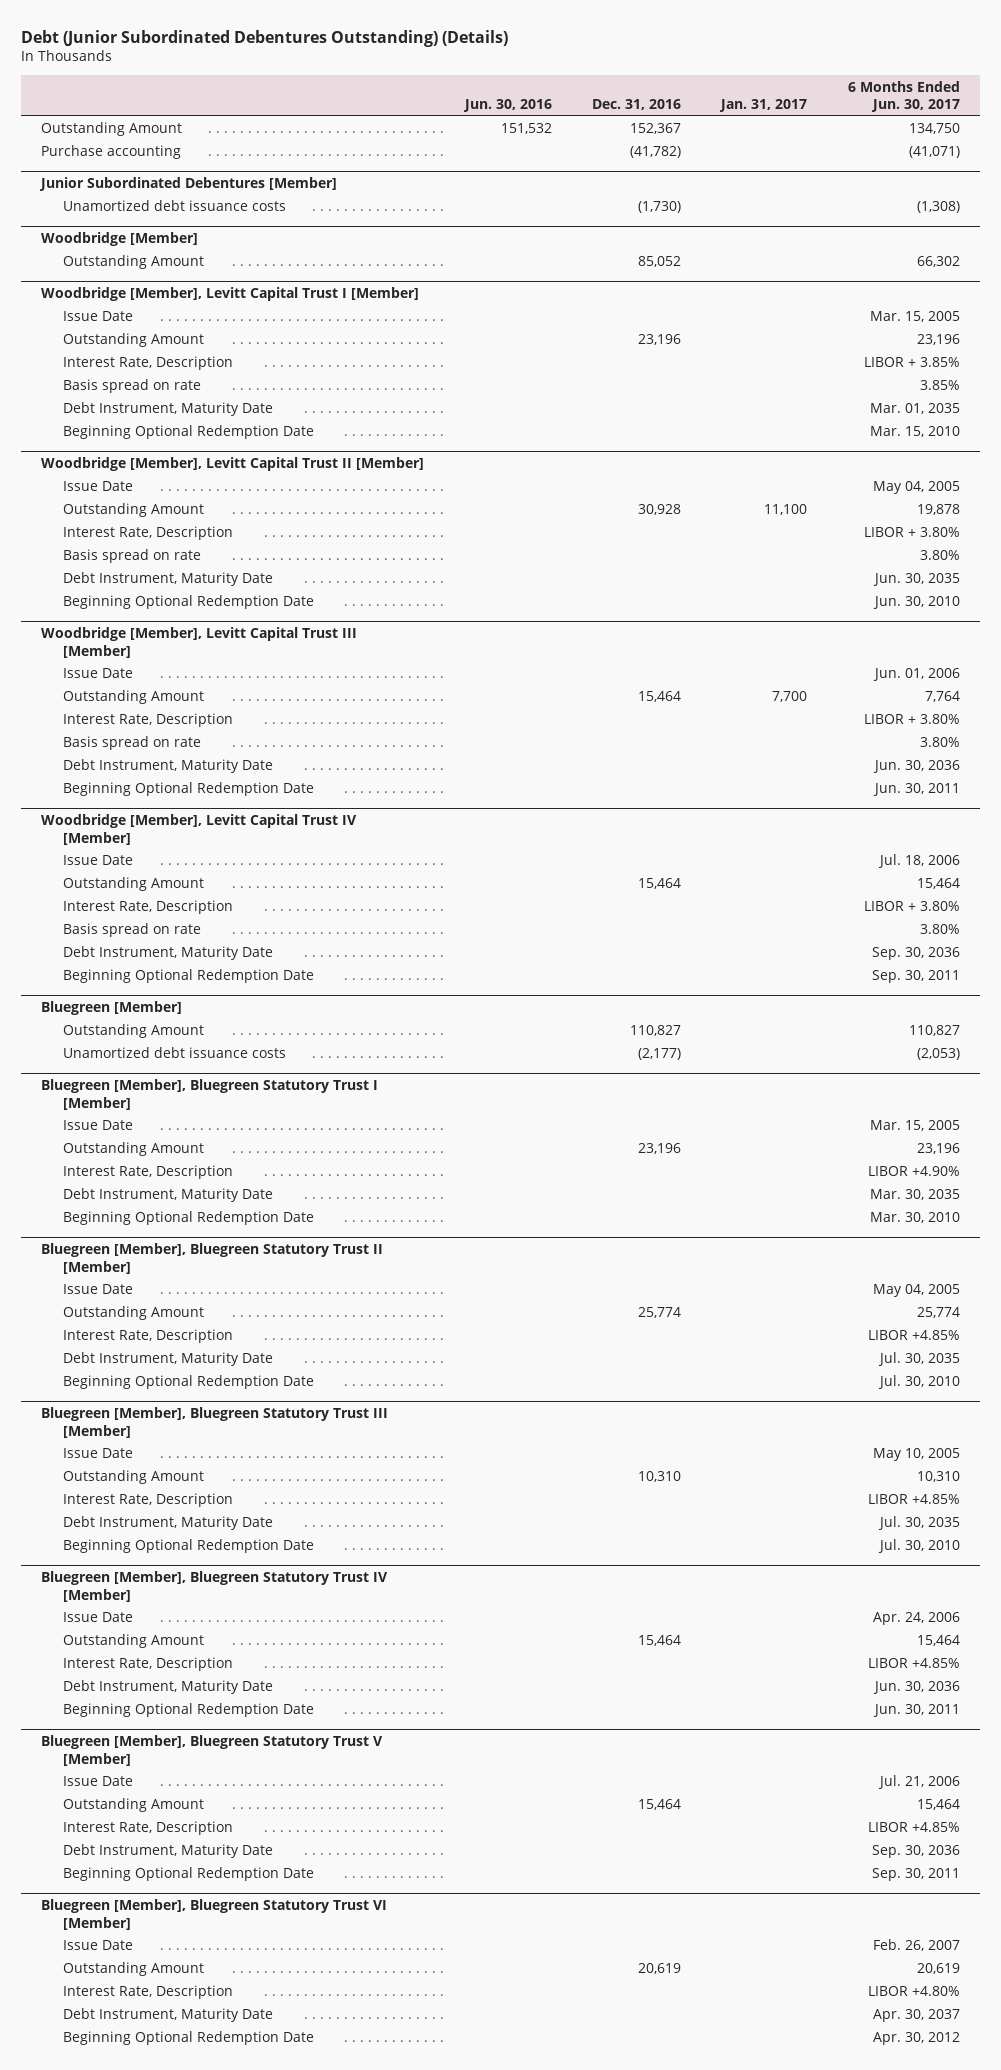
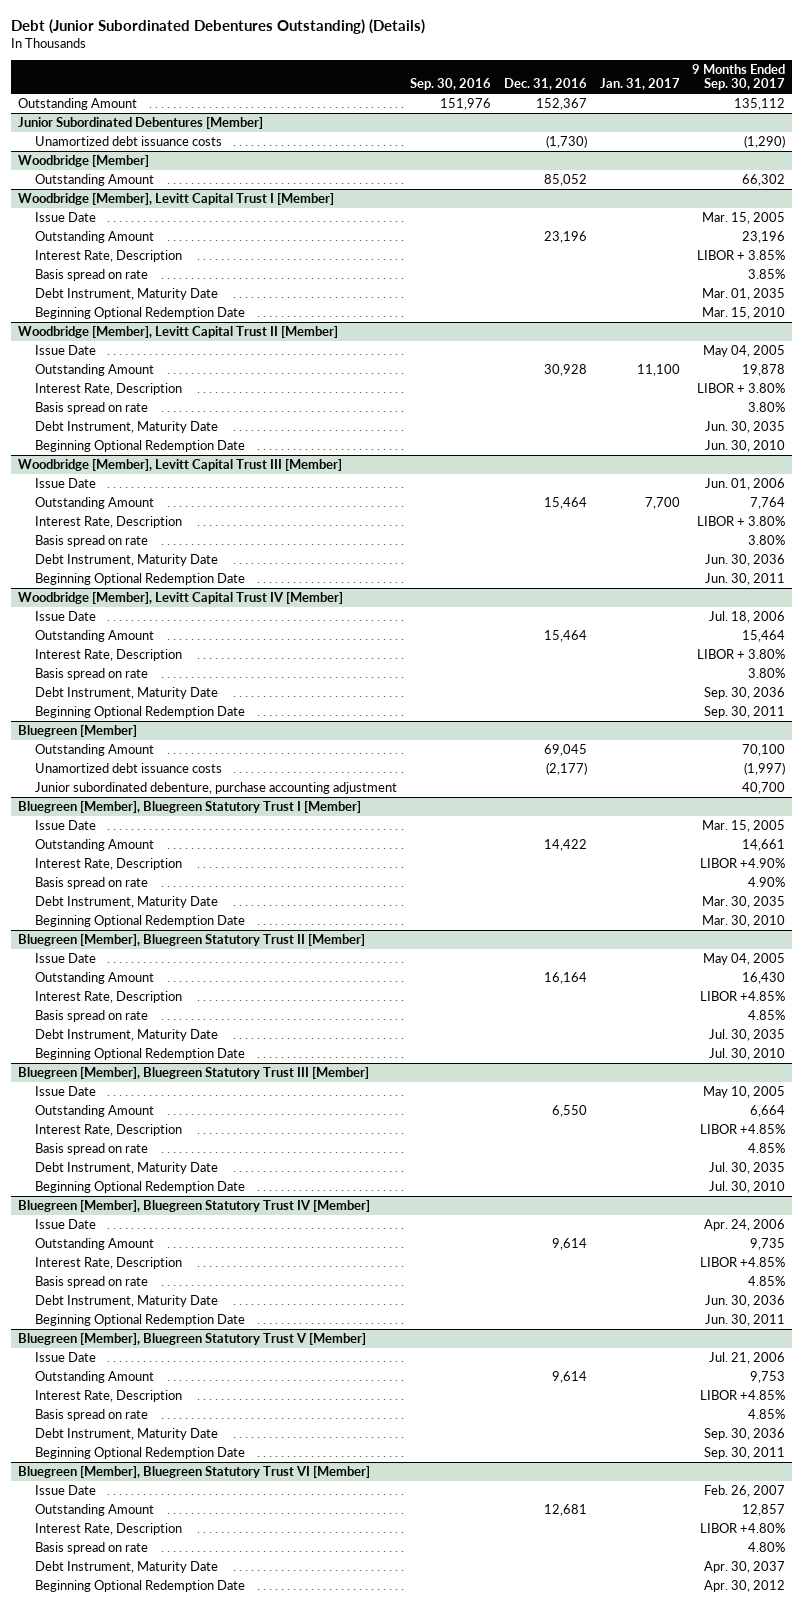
- | Jun. 30, 2016 | Dec. 31, 2016 | Jan. 31, 2017 | 6 Months Ended Jun. 30, 2017
+ | Sep. 30, 2016 | Dec. 31, 2016 | Jan. 31, 2017 | 9 Months Ended Sep. 30, 2017
- Purchase accounting | | (41,782) | | (41,071)
@ Bluegreen [Member]
- Outstanding Amount | | 110,827 | | 110,827
+ Outstanding Amount | | 69,045 | | 70,100
+ Junior subordinated debenture, purchase accounting adjustment | | | | 40,700
@ Bluegreen [Member], Bluegreen Statutory Trust I [Member]
- Outstanding Amount | | 23,196 | | 23,196
+ Outstanding Amount | | 14,422 | | 14,661
+ Basis spread on rate | | | | 4.90%
@ Bluegreen [Member], Bluegreen Statutory Trust II [Member]
- Outstanding Amount | | 25,774 | | 25,774
+ Outstanding Amount | | 16,164 | | 16,430
+ Basis spread on rate | | | | 4.85%
@ Bluegreen [Member], Bluegreen Statutory Trust III [Member]
- Outstanding Amount | | 10,310 | | 10,310
+ Outstanding Amount | | 6,550 | | 6,664
+ Basis spread on rate | | | | 4.85%
@ Bluegreen [Member], Bluegreen Statutory Trust IV [Member]
- Outstanding Amount | | 15,464 | | 15,464
+ Outstanding Amount | | 9,614 | | 9,735
+ Basis spread on rate | | | | 4.85%
@ Bluegreen [Member], Bluegreen Statutory Trust V [Member]
- Outstanding Amount | | 15,464 | | 15,464
+ Outstanding Amount | | 9,614 | | 9,753
+ Basis spread on rate | | | | 4.85%
@ Bluegreen [Member], Bluegreen Statutory Trust VI [Member]
- Outstanding Amount | | 20,619 | | 20,619
+ Outstanding Amount | | 12,681 | | 12,857
+ Basis spread on rate | | | | 4.80%

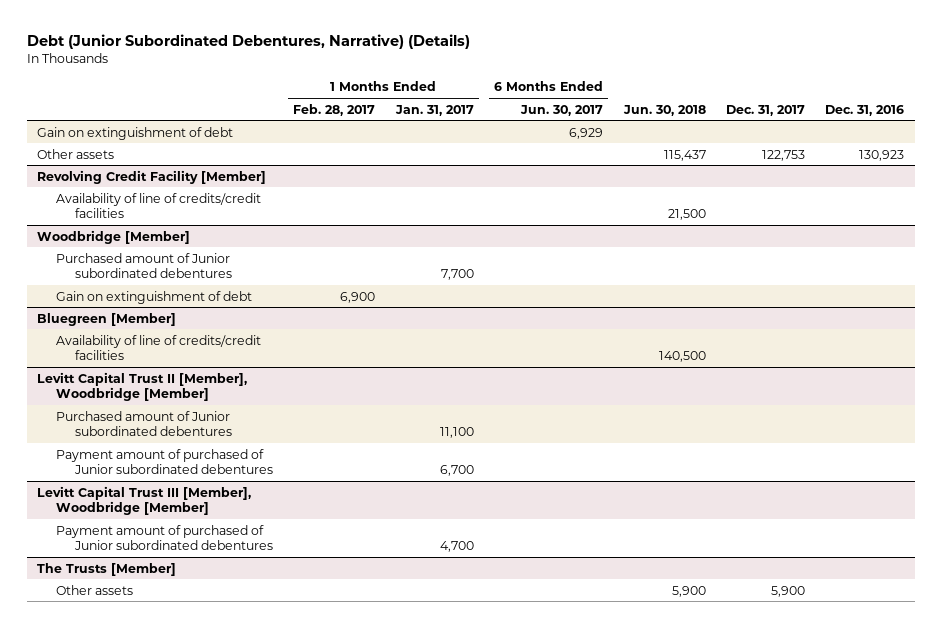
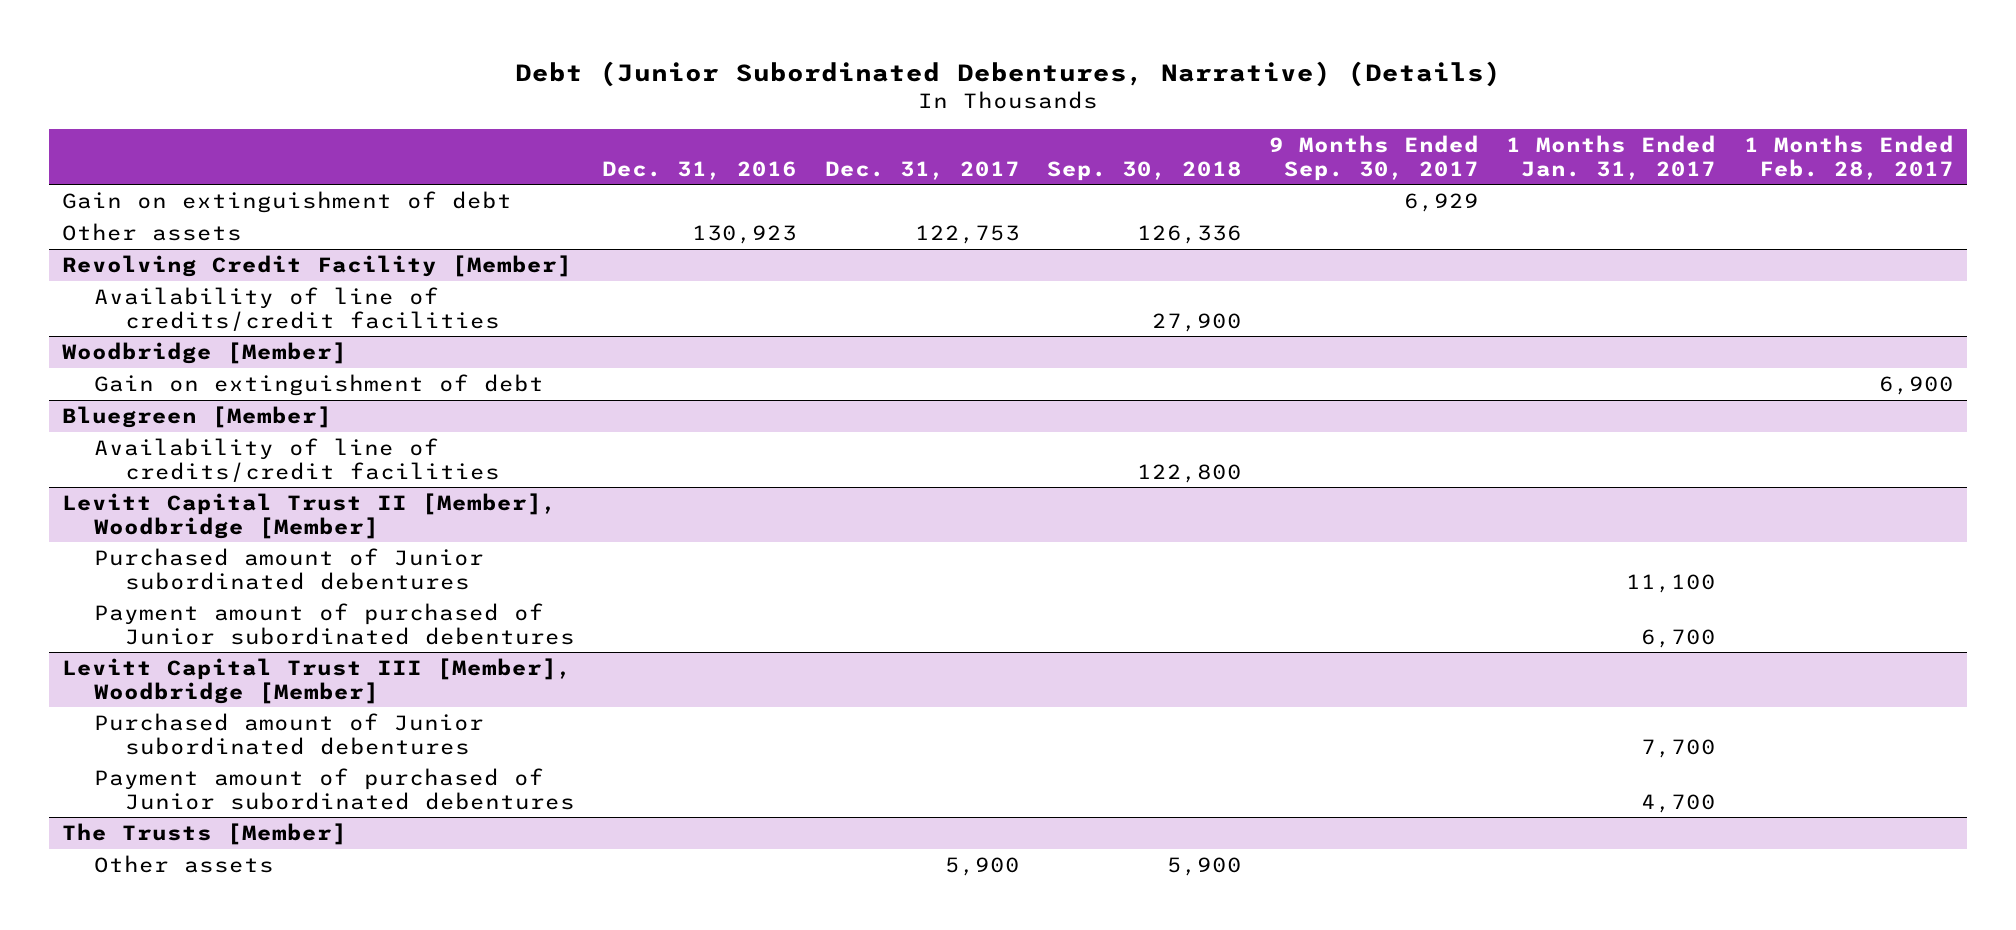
- | 1 Months Ended Feb. 28, 2017 | 1 Months Ended Jan. 31, 2017 | 6 Months Ended Jun. 30, 2017 | Jun. 30, 2018 | Dec. 31, 2017 | Dec. 31, 2016
+ | Dec. 31, 2016 | Dec. 31, 2017 | Sep. 30, 2018 | 9 Months Ended Sep. 30, 2017 | 1 Months Ended Jan. 31, 2017 | 1 Months Ended Feb. 28, 2017
@ Woodbridge [Member]
- Purchased amount of Junior subordinated debentures | | 7,700 | | | |
@ Levitt Capital Trust III [Member], Woodbridge [Member]
+ Purchased amount of Junior subordinated debentures | | | | | 7,700 |

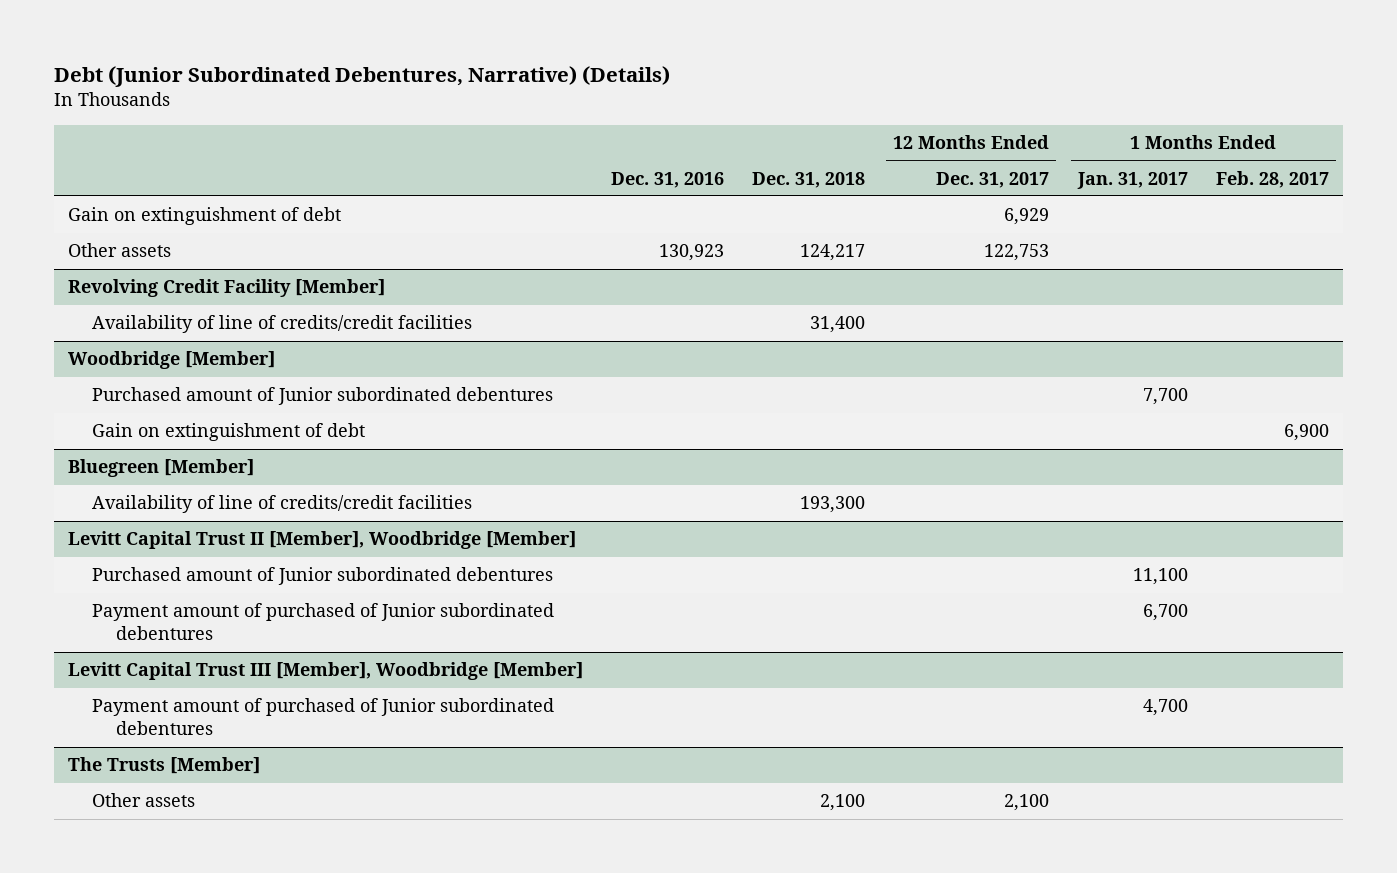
- | Dec. 31, 2016 | Dec. 31, 2017 | Sep. 30, 2018 | 9 Months Ended Sep. 30, 2017 | 1 Months Ended Jan. 31, 2017 | 1 Months Ended Feb. 28, 2017
+ | Dec. 31, 2016 | Dec. 31, 2018 | 12 Months Ended Dec. 31, 2017 | 1 Months Ended Jan. 31, 2017 | 1 Months Ended Feb. 28, 2017
@ Woodbridge [Member]
+ Purchased amount of Junior subordinated debentures | | | | 7,700 |
@ Levitt Capital Trust III [Member], Woodbridge [Member]
- Purchased amount of Junior subordinated debentures | | | | | 7,700 |

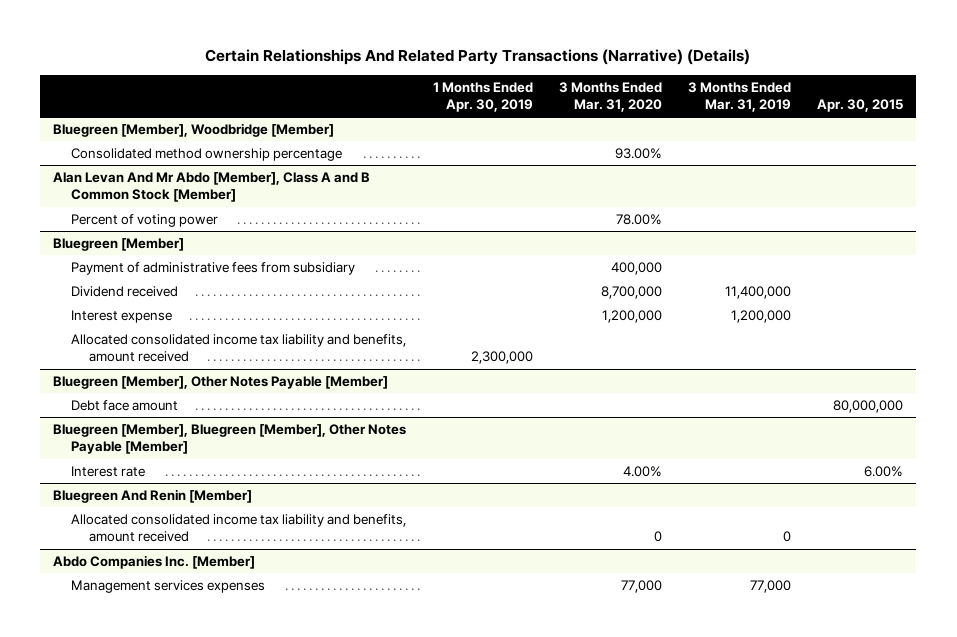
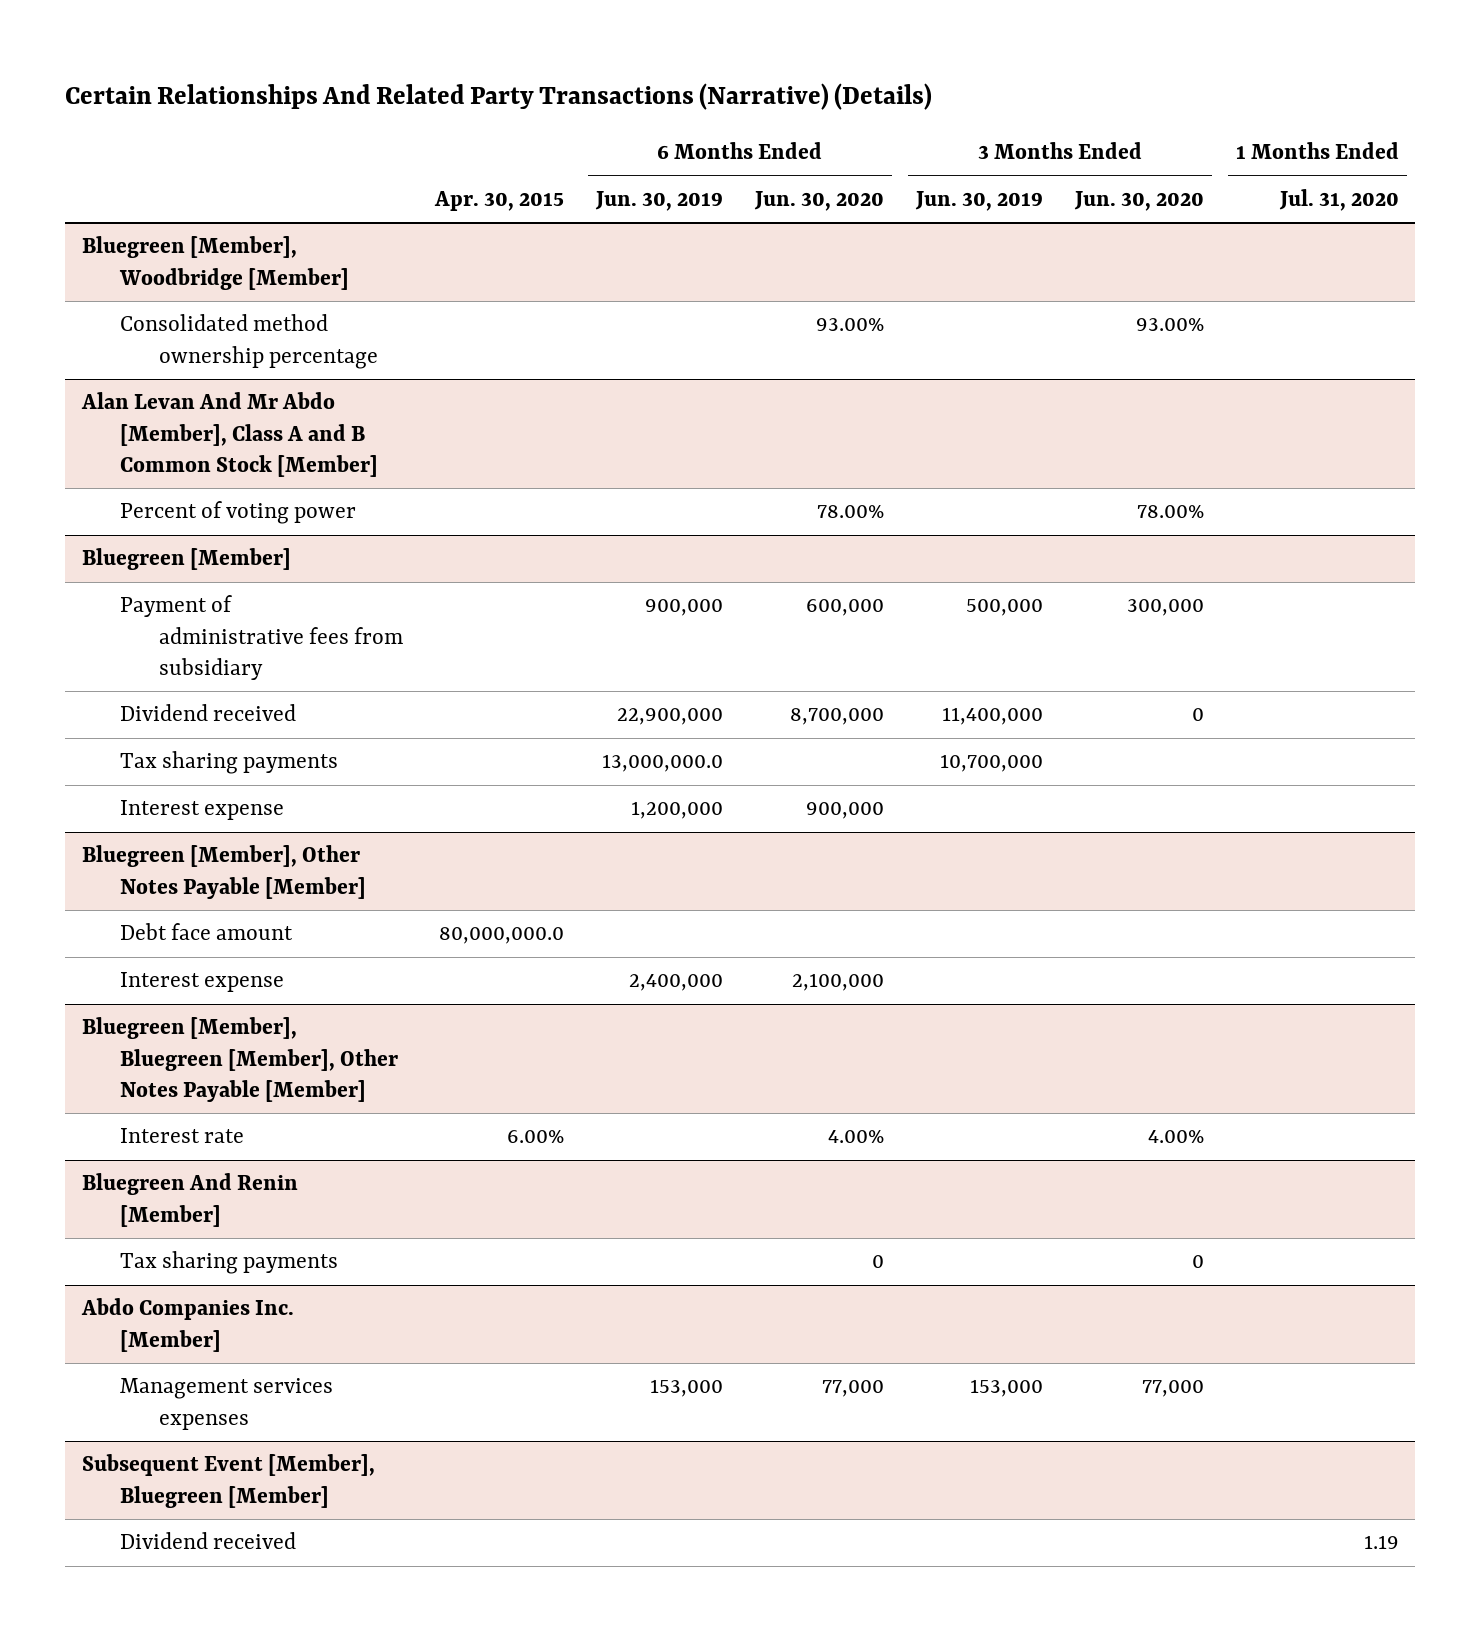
- | 1 Months Ended Apr. 30, 2019 | 3 Months Ended Mar. 31, 2020 | 3 Months Ended Mar. 31, 2019 | Apr. 30, 2015
+ | Apr. 30, 2015 | 6 Months Ended Jun. 30, 2019 | 6 Months Ended Jun. 30, 2020 | 3 Months Ended Jun. 30, 2019 | 3 Months Ended Jun. 30, 2020 | 1 Months Ended Jul. 31, 2020
@ Bluegreen [Member]
+ Tax sharing payments | | 13,000,000.0 | | 10,700,000 | |
- Allocated consolidated income tax liability and benefits, amount received | 2,300,000 | | |
@ Bluegreen [Member], Other Notes Payable [Member]
- Debt face amount | | | | 80,000,000
+ Debt face amount | 80,000,000.0 | | | | |
+ Interest expense | | 2,400,000 | 2,100,000 | | |
@ Bluegreen And Renin [Member]
- Allocated consolidated income tax liability and benefits, amount received | | 0 | 0 |
+ Tax sharing payments | | | 0 | | 0 |
+ Subsequent Event [Member], Bluegreen [Member]
+ Dividend received | | | | | | 1.19

